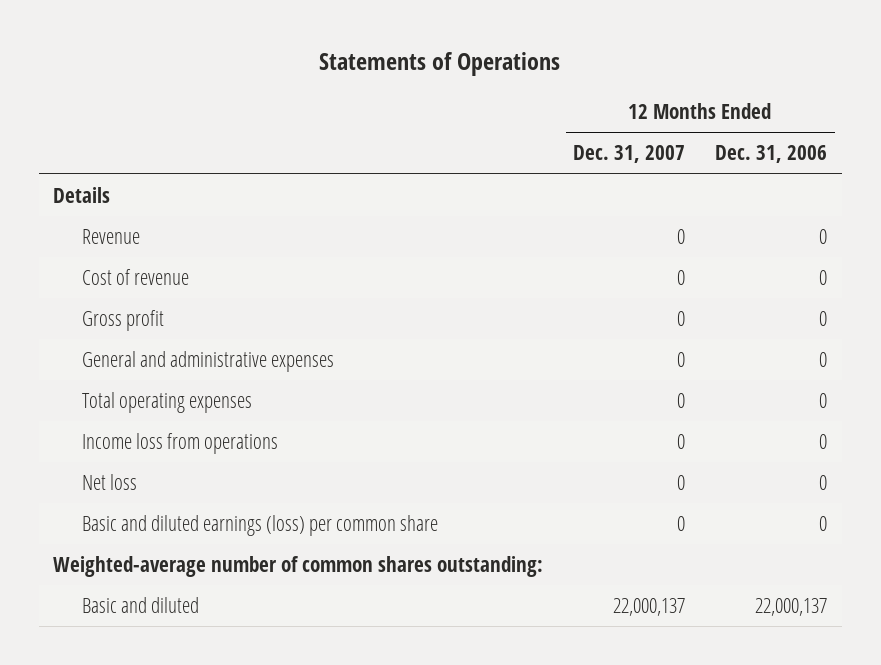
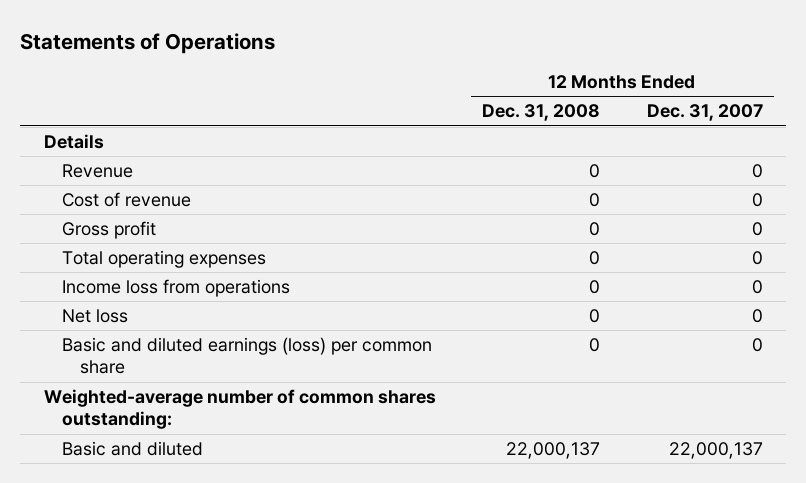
- | 12 Months Ended Dec. 31, 2007 | 12 Months Ended Dec. 31, 2006
+ | 12 Months Ended Dec. 31, 2008 | 12 Months Ended Dec. 31, 2007
- General and administrative expenses | 0 | 0

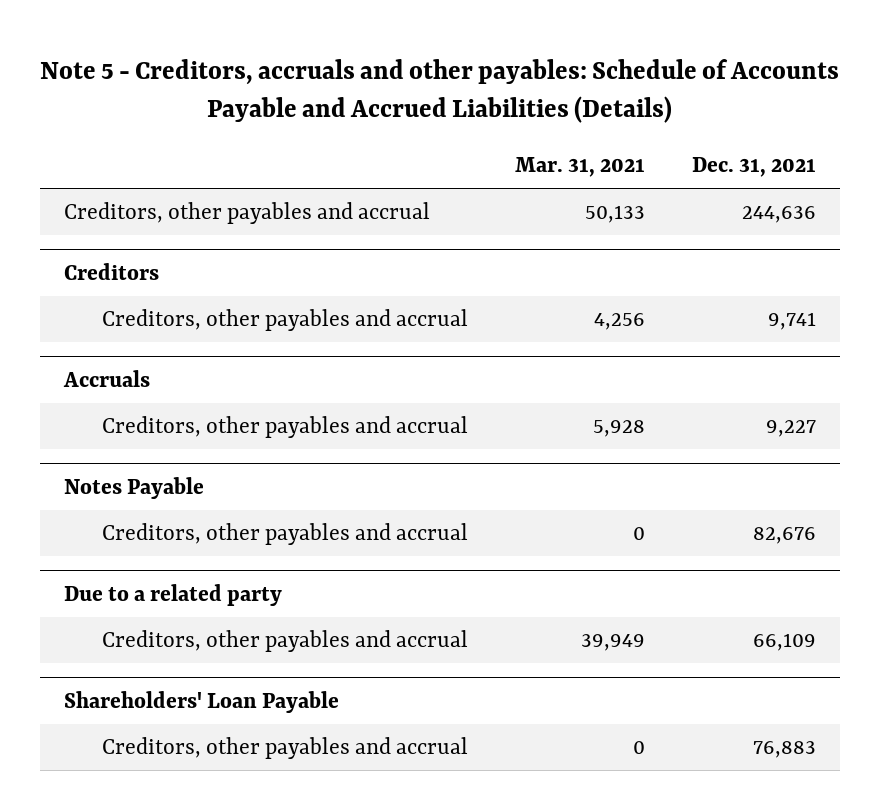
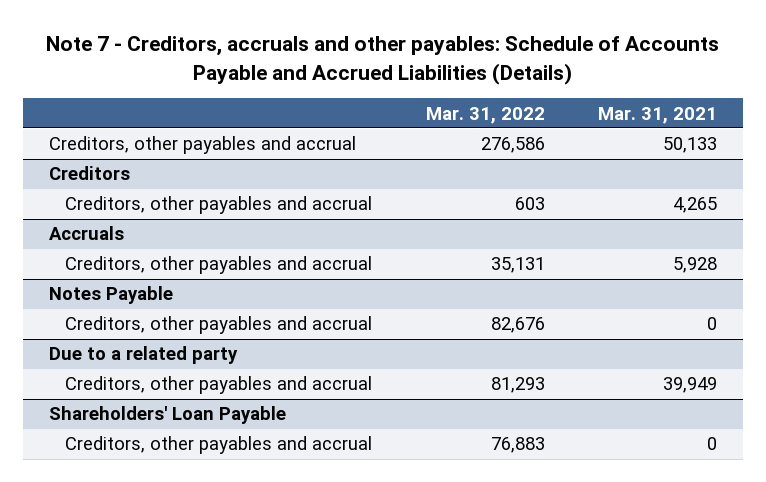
- Note 5 - Creditors, accruals and other payables: Schedule of Accounts Payable and Accrued Liabilities (Details)
+ Note 7 - Creditors, accruals and other payables: Schedule of Accounts Payable and Accrued Liabilities (Details)
- | Mar. 31, 2021 | Dec. 31, 2021
+ | Mar. 31, 2022 | Mar. 31, 2021
@ Creditors
- Creditors, other payables and accrual | 4,256 | 9,741
+ Creditors, other payables and accrual | 603 | 4,265

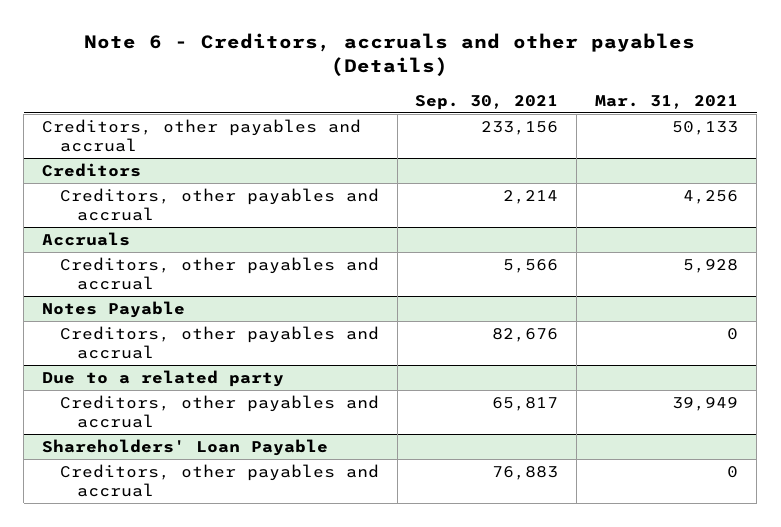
- Note 7 - Creditors, accruals and other payables: Schedule of Accounts Payable and Accrued Liabilities (Details)
+ Note 6 - Creditors, accruals and other payables (Details)
- | Mar. 31, 2022 | Mar. 31, 2021
+ | Sep. 30, 2021 | Mar. 31, 2021
@ Creditors
- Creditors, other payables and accrual | 603 | 4,265
+ Creditors, other payables and accrual | 2,214 | 4,256

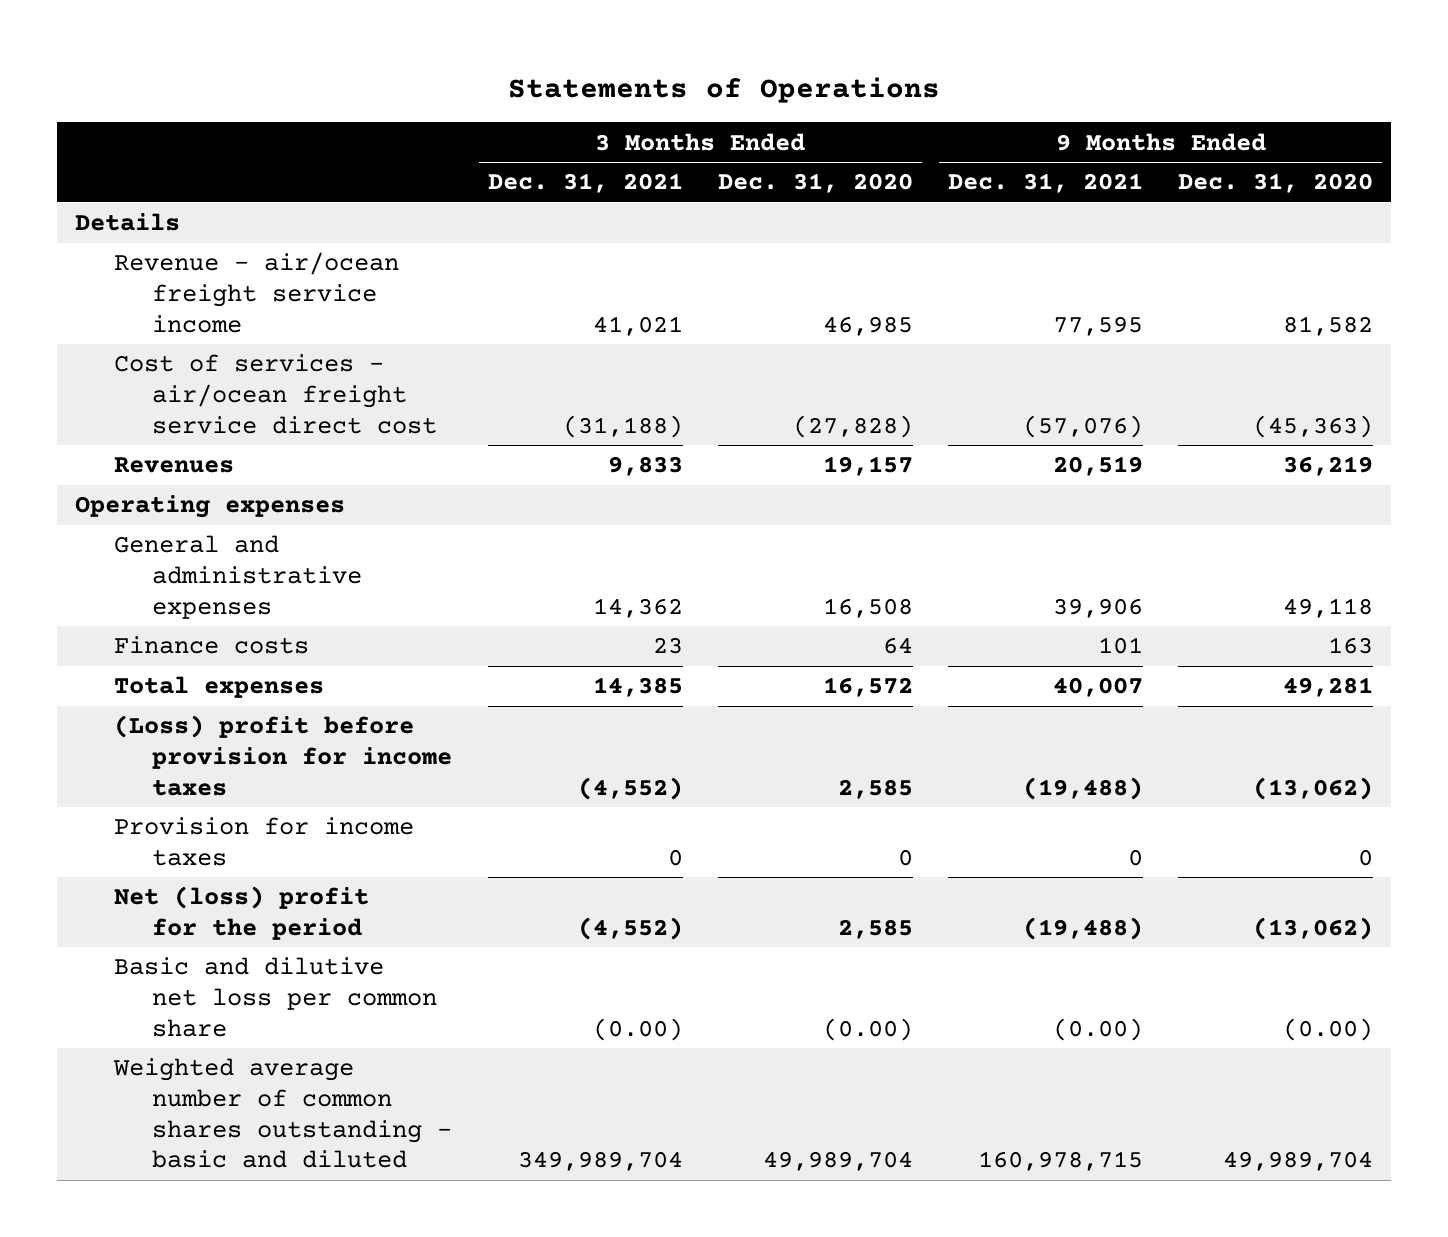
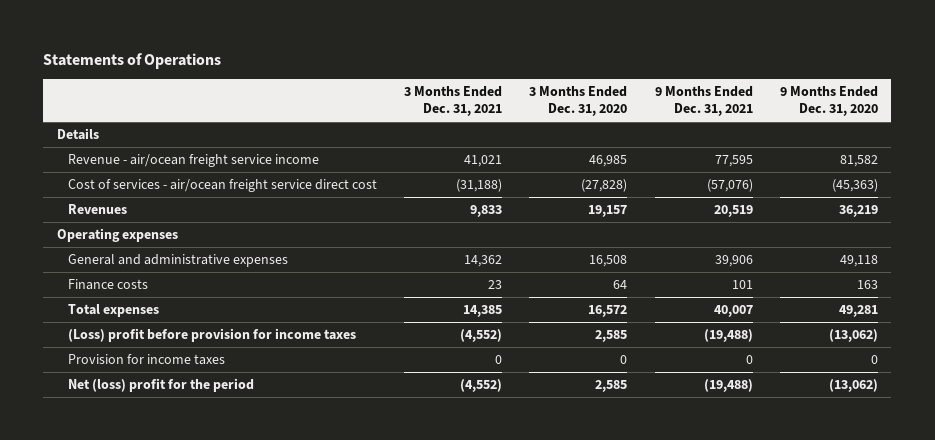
- Basic and dilutive net loss per common share | (0.00) | (0.00) | (0.00) | (0.00)
- Weighted average number of common shares outstanding - basic and diluted | 349,989,704 | 49,989,704 | 160,978,715 | 49,989,704

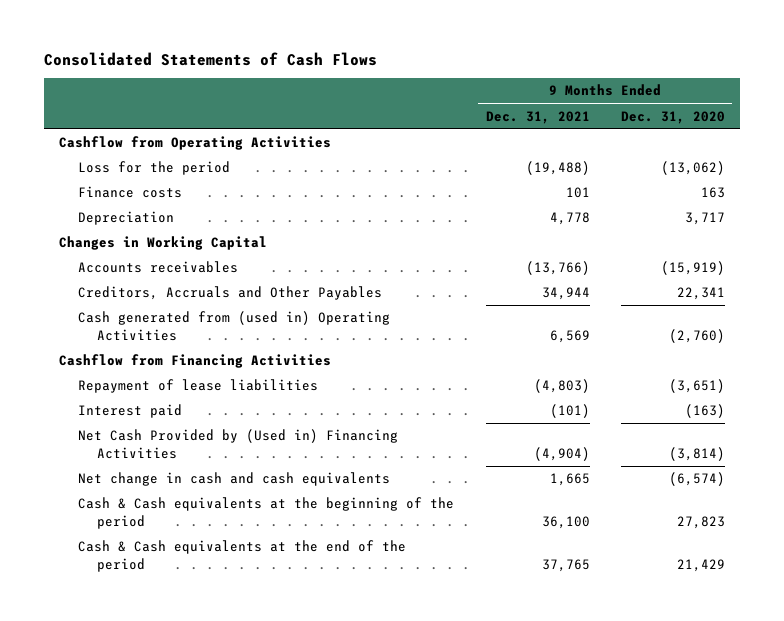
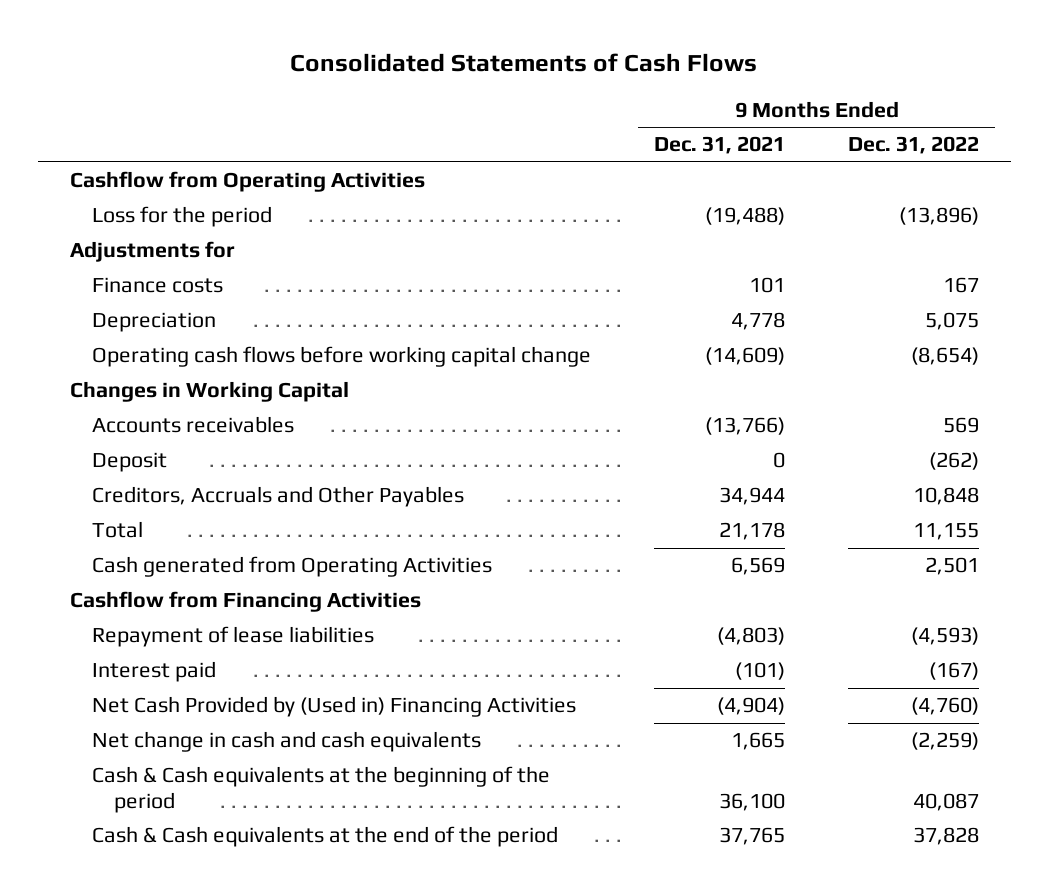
- | 9 Months Ended Dec. 31, 2021 | 9 Months Ended Dec. 31, 2020
+ | 9 Months Ended Dec. 31, 2021 | 9 Months Ended Dec. 31, 2022
+ Adjustments for
+ Operating cash flows before working capital change | (14,609) | (8,654)
+ Deposit | 0 | (262)
- Cash generated from (used in) Operating Activities | 6,569 | (2,760)
+ Total | 21,178 | 11,155
+ Cash generated from Operating Activities | 6,569 | 2,501

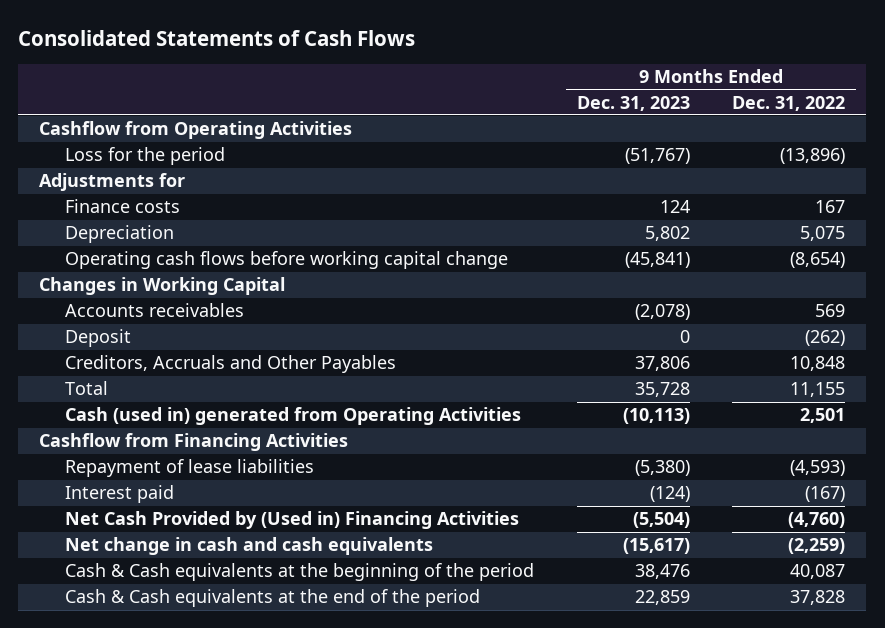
- | 9 Months Ended Dec. 31, 2021 | 9 Months Ended Dec. 31, 2022
+ | 9 Months Ended Dec. 31, 2023 | 9 Months Ended Dec. 31, 2022
- Cash generated from Operating Activities | 6,569 | 2,501
+ Cash (used in) generated from Operating Activities | (10,113) | 2,501

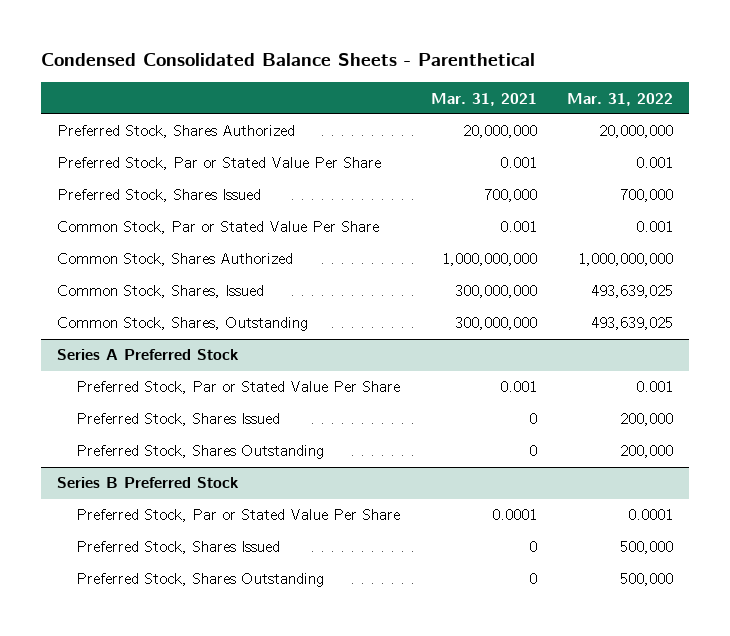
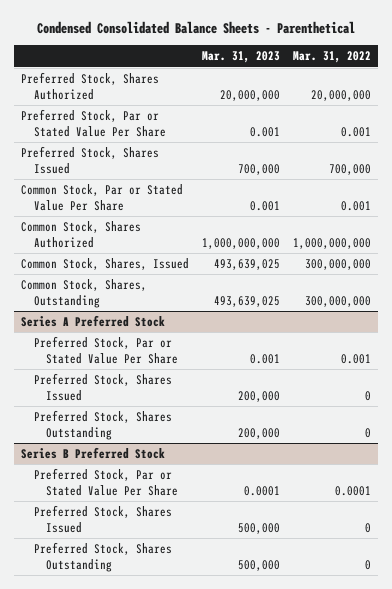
- | Mar. 31, 2021 | Mar. 31, 2022
+ | Mar. 31, 2023 | Mar. 31, 2022
- Common Stock, Shares, Issued | 300,000,000 | 493,639,025
- Common Stock, Shares, Outstanding | 300,000,000 | 493,639,025
+ Common Stock, Shares, Issued | 493,639,025 | 300,000,000
+ Common Stock, Shares, Outstanding | 493,639,025 | 300,000,000
@ Series A Preferred Stock
- Preferred Stock, Shares Issued | 0 | 200,000
- Preferred Stock, Shares Outstanding | 0 | 200,000
+ Preferred Stock, Shares Issued | 200,000 | 0
+ Preferred Stock, Shares Outstanding | 200,000 | 0
@ Series B Preferred Stock
- Preferred Stock, Shares Issued | 0 | 500,000
- Preferred Stock, Shares Outstanding | 0 | 500,000
+ Preferred Stock, Shares Issued | 500,000 | 0
+ Preferred Stock, Shares Outstanding | 500,000 | 0

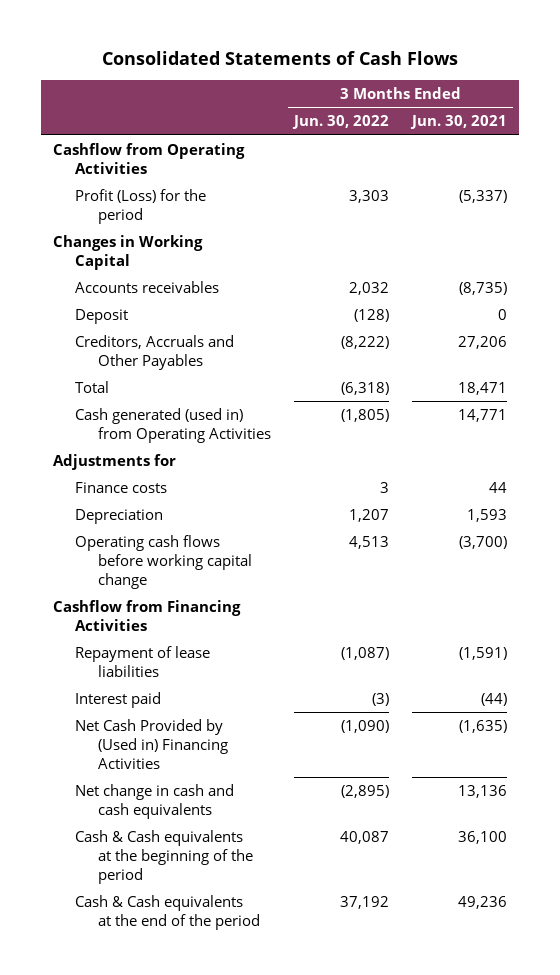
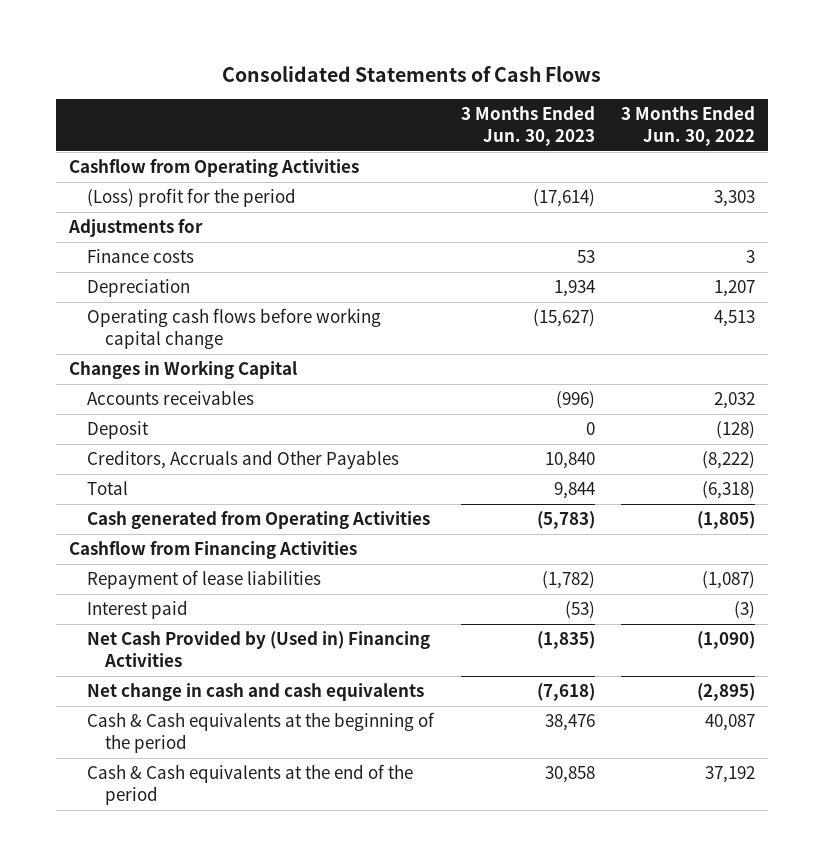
- | 3 Months Ended Jun. 30, 2022 | 3 Months Ended Jun. 30, 2021
+ | 3 Months Ended Jun. 30, 2023 | 3 Months Ended Jun. 30, 2022
- Profit (Loss) for the period | 3,303 | (5,337)
+ (Loss) profit for the period | (17,614) | 3,303
moved up: Adjustments for
moved up: Finance costs | 53 | 3
moved up: Depreciation | 1,934 | 1,207
moved up: Operating cash flows before working capital change | (15,627) | 4,513
- Cash generated (used in) from Operating Activities | (1,805) | 14,771
+ Cash generated from Operating Activities | (5,783) | (1,805)

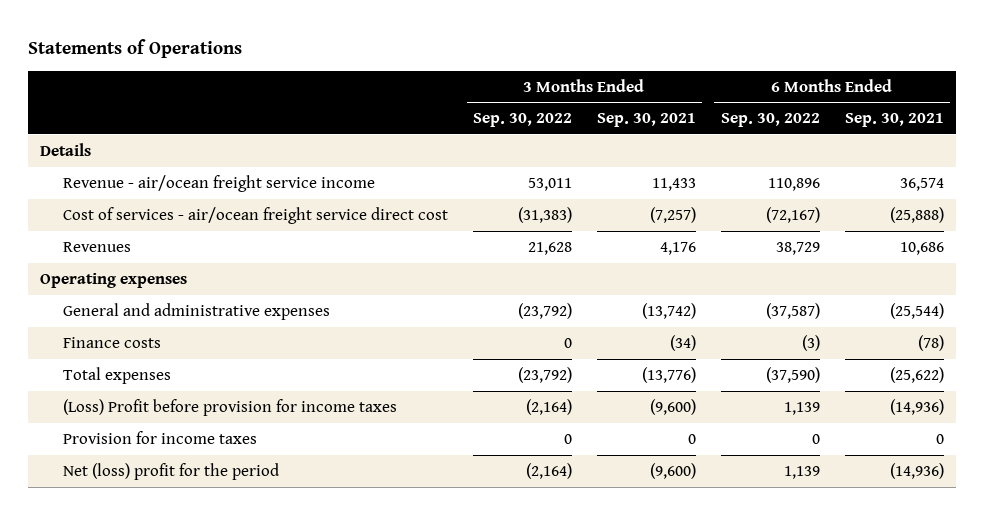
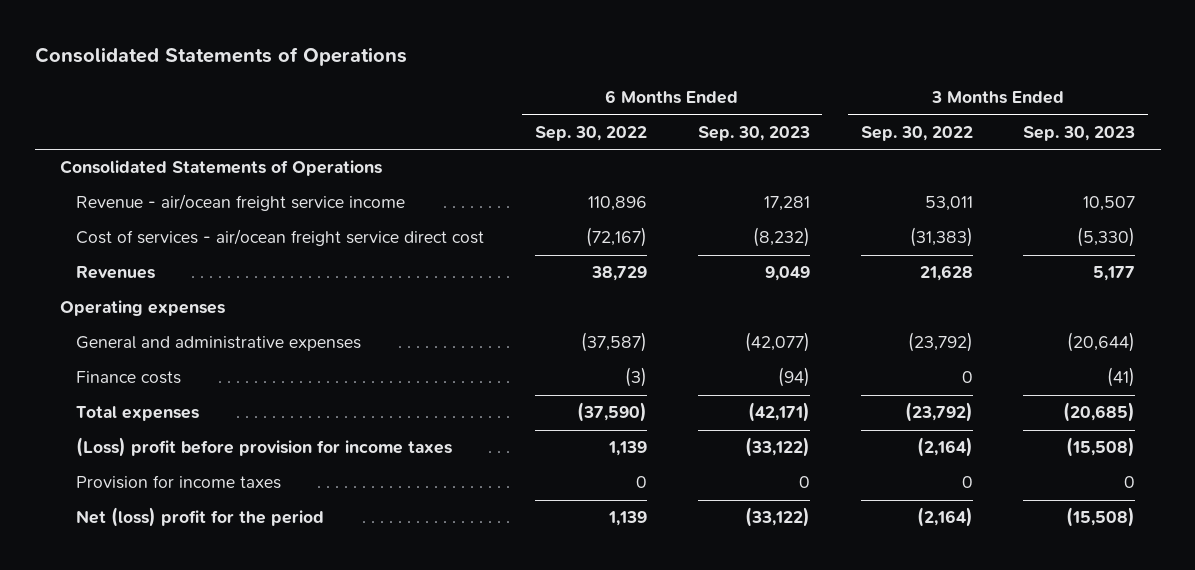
- Statements of Operations
+ Consolidated Statements of Operations
- | 3 Months Ended Sep. 30, 2022 | 3 Months Ended Sep. 30, 2021 | 6 Months Ended Sep. 30, 2022 | 6 Months Ended Sep. 30, 2021
+ | 6 Months Ended Sep. 30, 2022 | 6 Months Ended Sep. 30, 2023 | 3 Months Ended Sep. 30, 2022 | 3 Months Ended Sep. 30, 2023
- Details
+ Consolidated Statements of Operations
- (Loss) Profit before provision for income taxes | (2,164) | (9,600) | 1,139 | (14,936)
+ (Loss) profit before provision for income taxes | 1,139 | (33,122) | (2,164) | (15,508)

